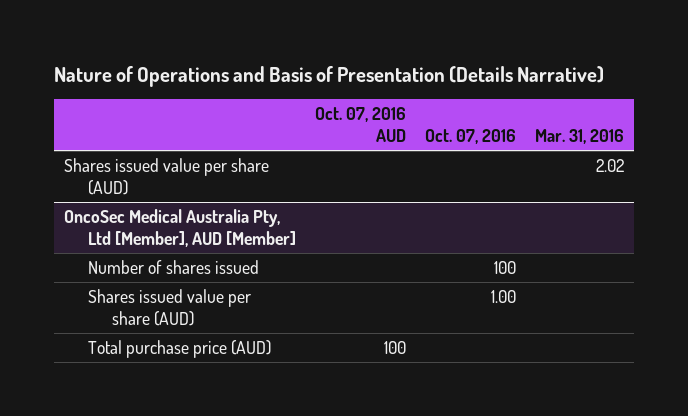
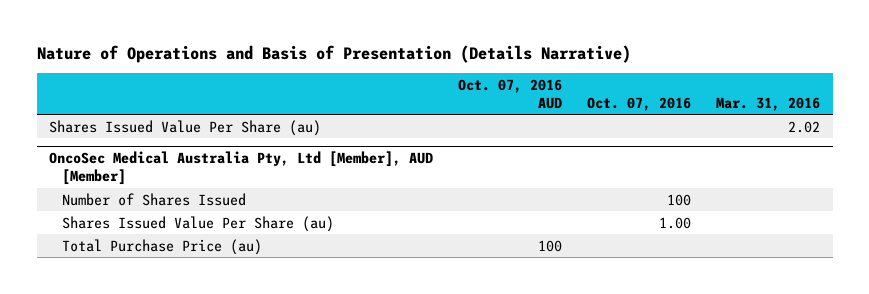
- Shares issued value per share (AUD) | | | 2.02
+ Shares Issued Value Per Share (au) | | | 2.02
@ OncoSec Medical Australia Pty, Ltd [Member], AUD [Member]
- Number of shares issued | | 100 |
- Shares issued value per share (AUD) | | 1.00 |
- Total purchase price (AUD) | 100 | |
+ Number of Shares Issued | | 100 |
+ Shares Issued Value Per Share (au) | | 1.00 |
+ Total Purchase Price (au) | 100 | |

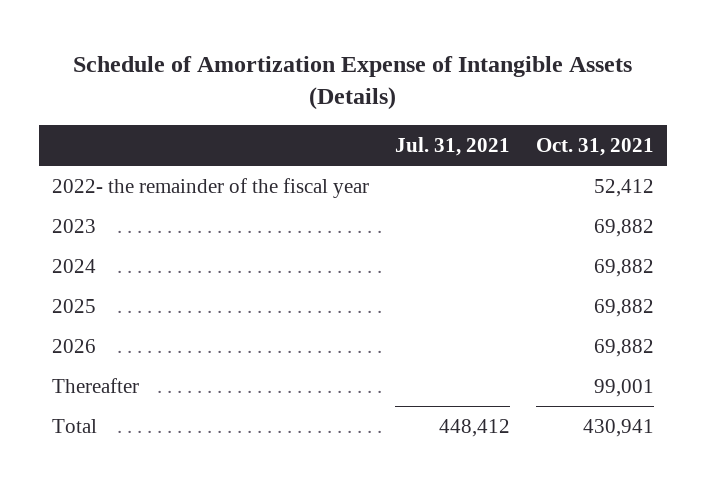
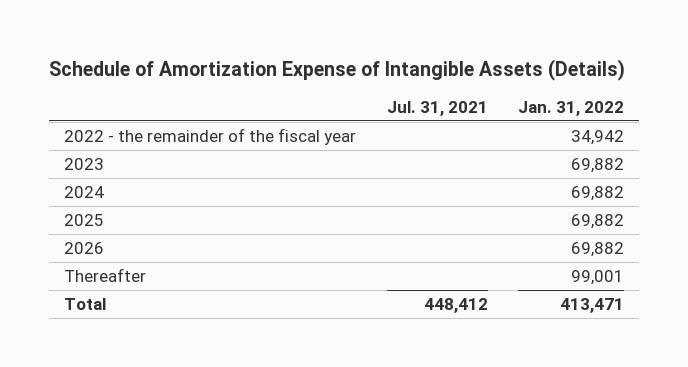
- | Jul. 31, 2021 | Oct. 31, 2021
+ | Jul. 31, 2021 | Jan. 31, 2022
- 2022- the remainder of the fiscal year | | 52,412
+ 2022 - the remainder of the fiscal year | | 34,942

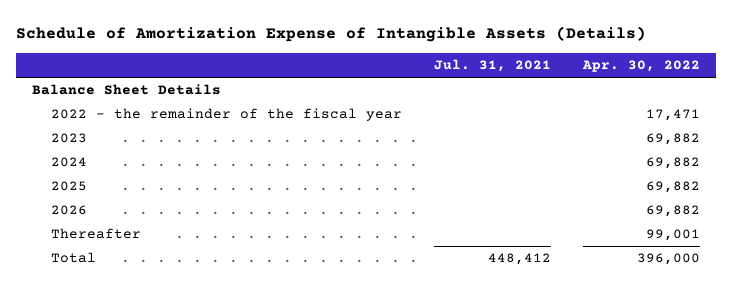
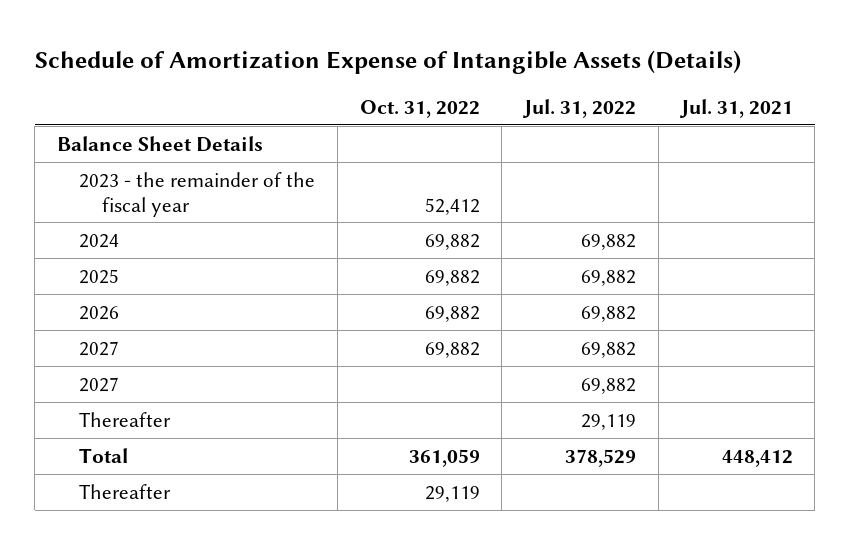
- | Jul. 31, 2021 | Apr. 30, 2022
+ | Oct. 31, 2022 | Jul. 31, 2022 | Jul. 31, 2021
- 2022 - the remainder of the fiscal year | | 17,471
- 2023 | | 69,882
+ 2023 - the remainder of the fiscal year | 52,412 | |
+ 2027 | 69,882 | 69,882 |
+ 2027 | | 69,882 |
+ Thereafter | 29,119 | |

